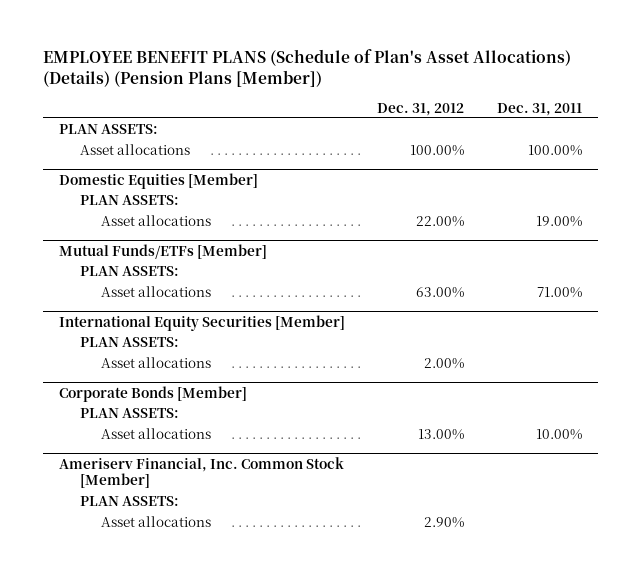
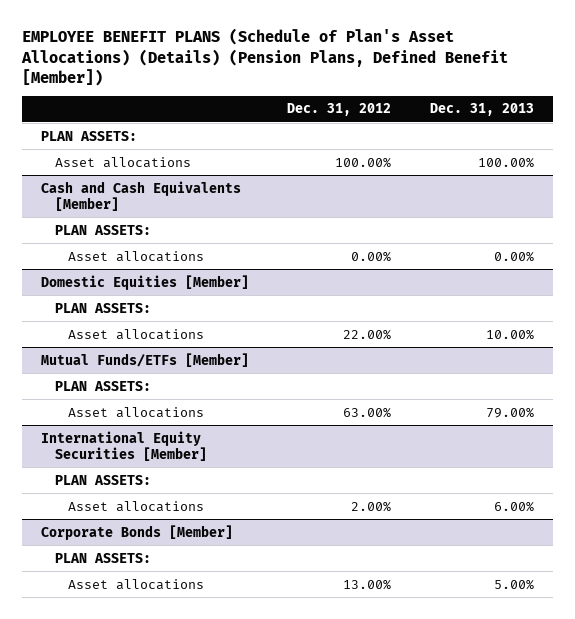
- EMPLOYEE BENEFIT PLANS (Schedule of Plan's Asset Allocations) (Details) (Pension Plans [Member])
+ EMPLOYEE BENEFIT PLANS (Schedule of Plan's Asset Allocations) (Details) (Pension Plans, Defined Benefit [Member])
- | Dec. 31, 2012 | Dec. 31, 2011
+ | Dec. 31, 2012 | Dec. 31, 2013
+ Cash and Cash Equivalents [Member]
+ PLAN ASSETS:
+ Asset allocations | 0.00% | 0.00%
- Ameriserv Financial, Inc. Common Stock [Member]
- PLAN ASSETS:
- Asset allocations | 2.90% |

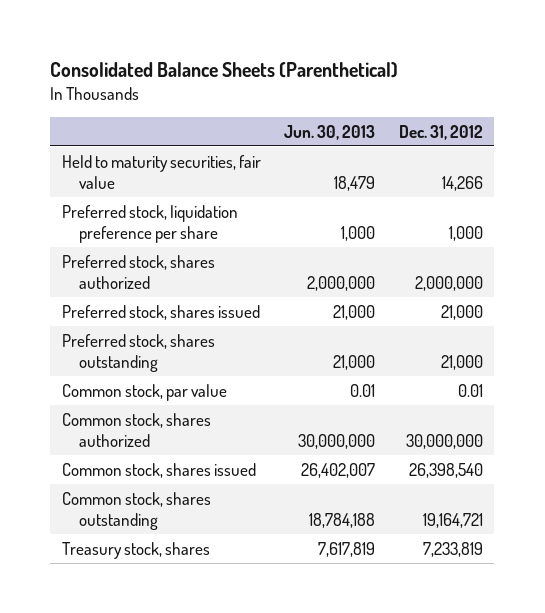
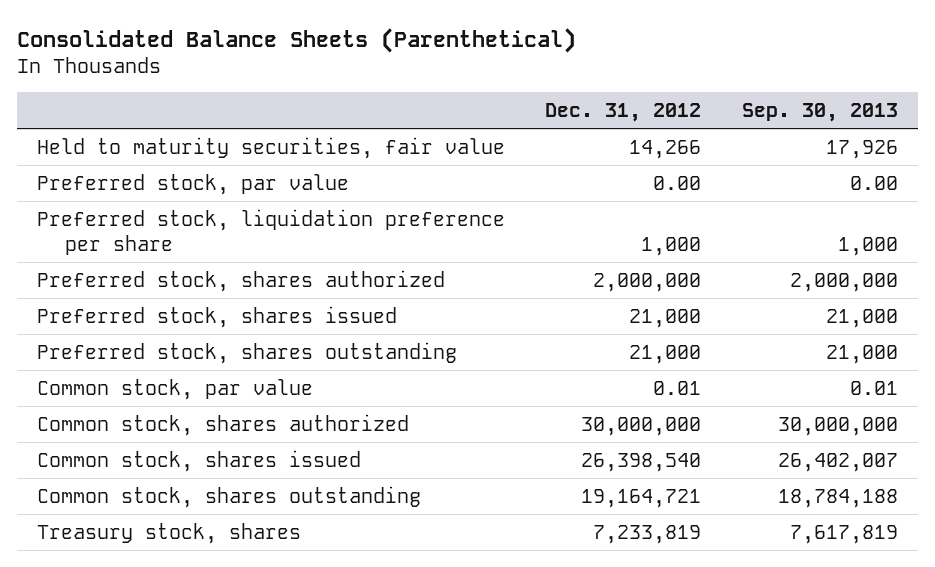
- | Jun. 30, 2013 | Dec. 31, 2012
+ | Dec. 31, 2012 | Sep. 30, 2013
+ Preferred stock, par value | 0.00 | 0.00

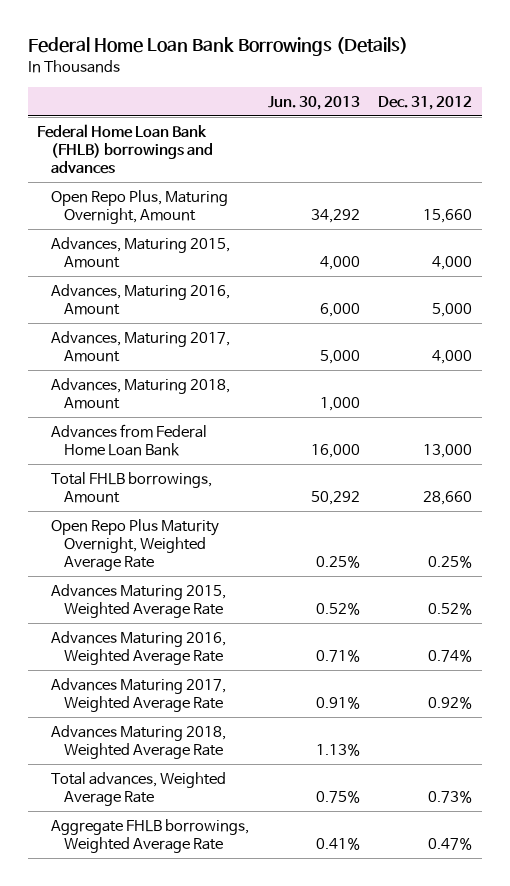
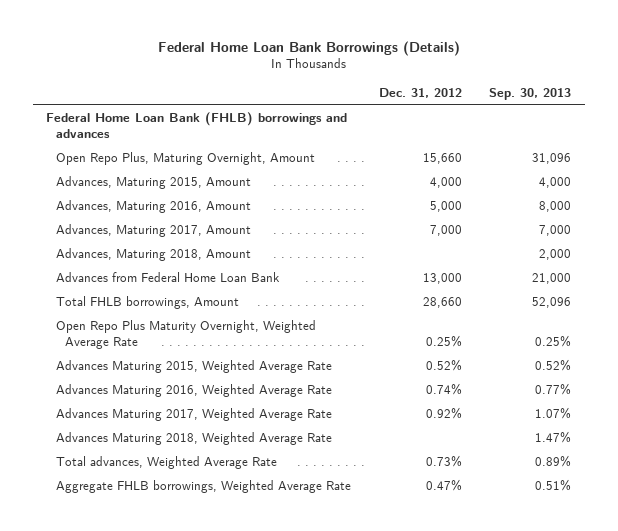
- | Jun. 30, 2013 | Dec. 31, 2012
+ | Dec. 31, 2012 | Sep. 30, 2013
- Advances, Maturing 2017, Amount | 5,000 | 4,000
+ Advances, Maturing 2017, Amount | 7,000 | 7,000

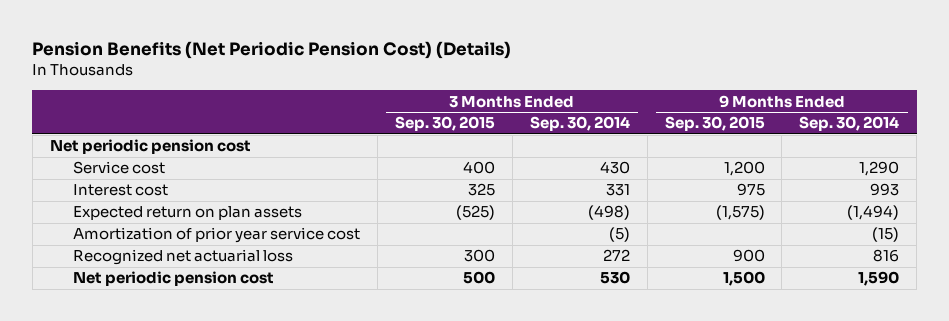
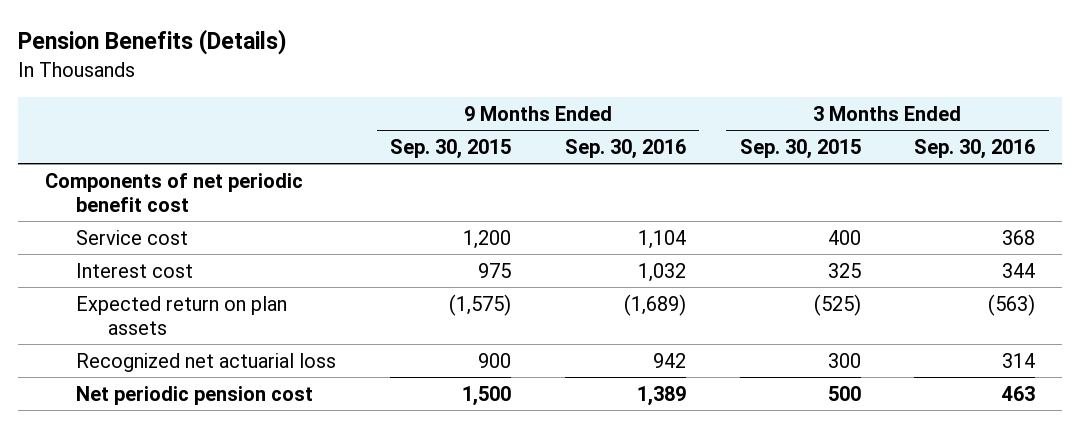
- Pension Benefits (Net Periodic Pension Cost) (Details)
+ Pension Benefits (Details)
- | 3 Months Ended Sep. 30, 2015 | 3 Months Ended Sep. 30, 2014 | 9 Months Ended Sep. 30, 2015 | 9 Months Ended Sep. 30, 2014
+ | 9 Months Ended Sep. 30, 2015 | 9 Months Ended Sep. 30, 2016 | 3 Months Ended Sep. 30, 2015 | 3 Months Ended Sep. 30, 2016
- Net periodic pension cost
+ Components of net periodic benefit cost
- Amortization of prior year service cost | | (5) | | (15)

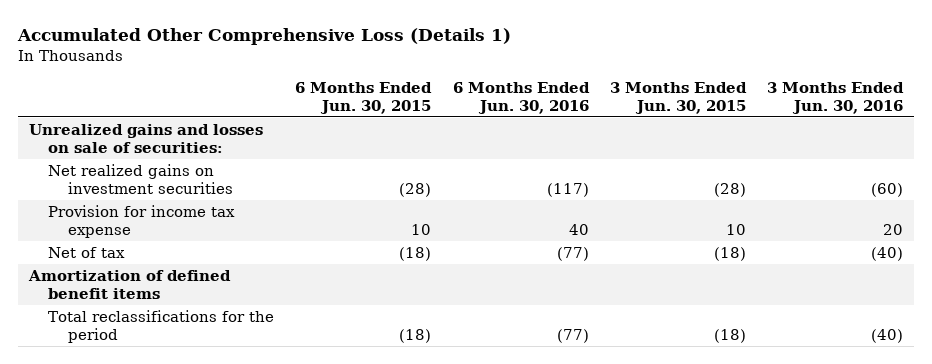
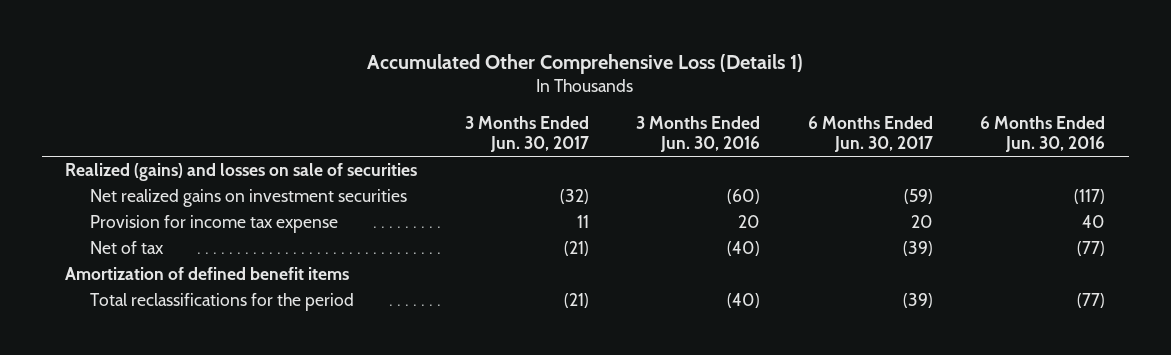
- | 6 Months Ended Jun. 30, 2015 | 6 Months Ended Jun. 30, 2016 | 3 Months Ended Jun. 30, 2015 | 3 Months Ended Jun. 30, 2016
+ | 3 Months Ended Jun. 30, 2017 | 3 Months Ended Jun. 30, 2016 | 6 Months Ended Jun. 30, 2017 | 6 Months Ended Jun. 30, 2016
- Unrealized gains and losses on sale of securities:
+ Realized (gains) and losses on sale of securities

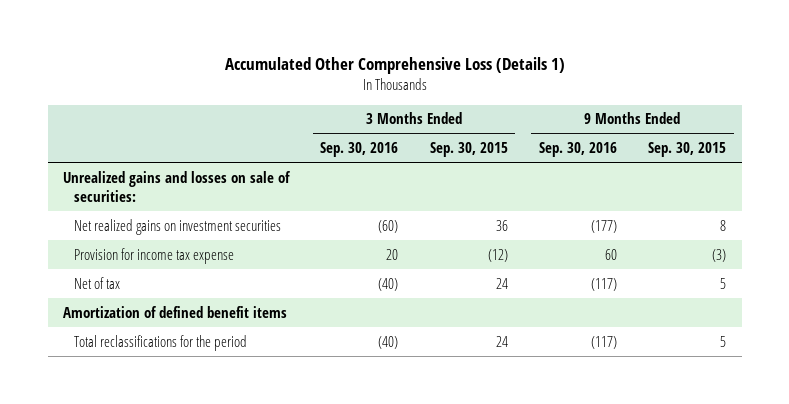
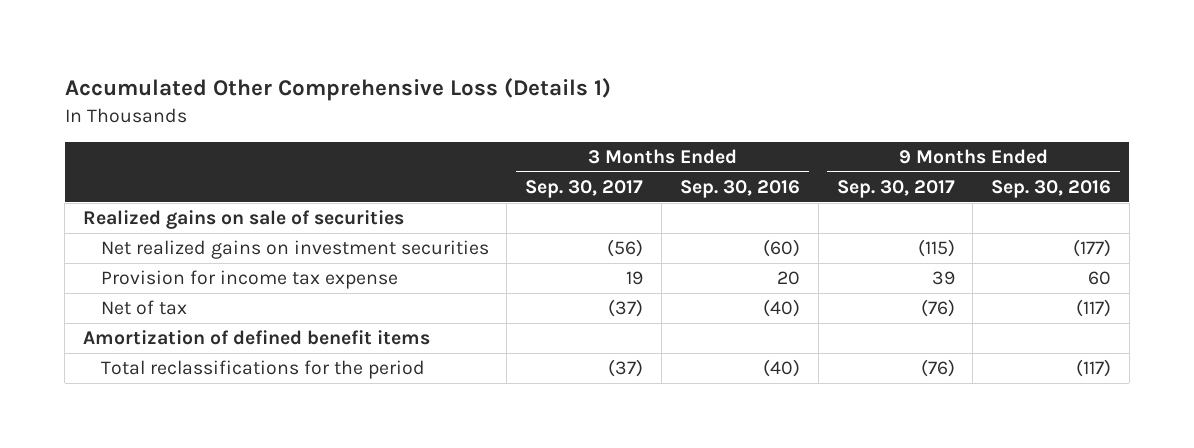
- | 3 Months Ended Sep. 30, 2016 | 3 Months Ended Sep. 30, 2015 | 9 Months Ended Sep. 30, 2016 | 9 Months Ended Sep. 30, 2015
+ | 3 Months Ended Sep. 30, 2017 | 3 Months Ended Sep. 30, 2016 | 9 Months Ended Sep. 30, 2017 | 9 Months Ended Sep. 30, 2016
- Unrealized gains and losses on sale of securities:
+ Realized gains on sale of securities

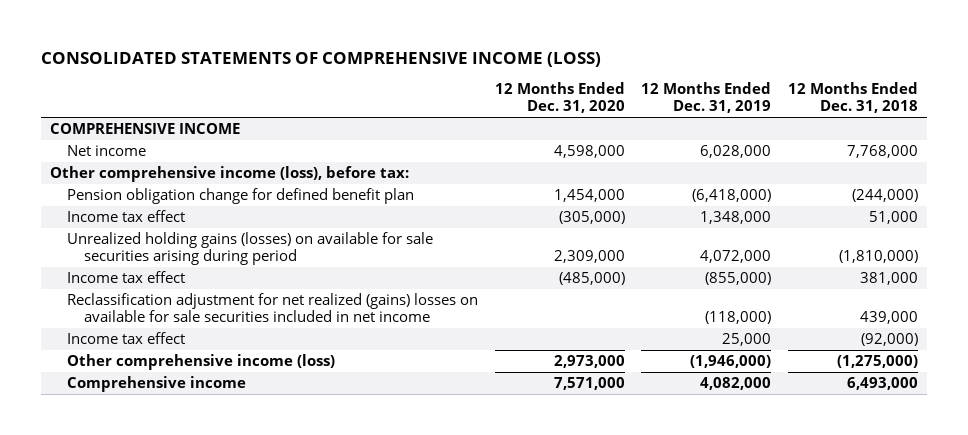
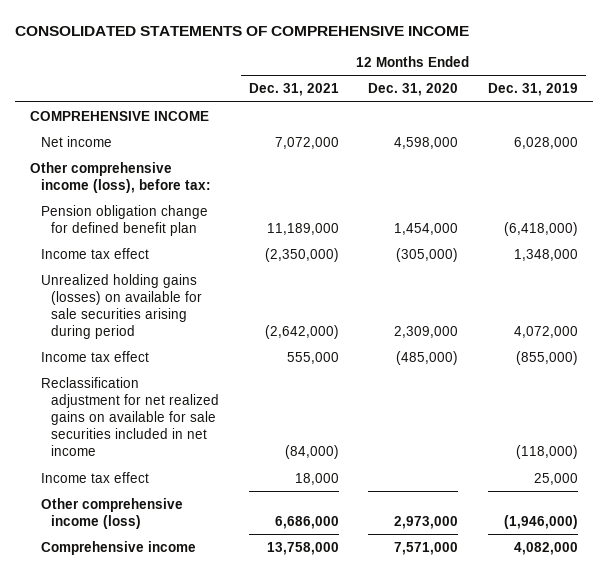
- CONSOLIDATED STATEMENTS OF COMPREHENSIVE INCOME (LOSS)
+ CONSOLIDATED STATEMENTS OF COMPREHENSIVE INCOME
- | 12 Months Ended Dec. 31, 2020 | 12 Months Ended Dec. 31, 2019 | 12 Months Ended Dec. 31, 2018
+ | 12 Months Ended Dec. 31, 2021 | 12 Months Ended Dec. 31, 2020 | 12 Months Ended Dec. 31, 2019
- Reclassification adjustment for net realized (gains) losses on available for sale securities included in net income | | (118,000) | 439,000
+ Reclassification adjustment for net realized gains on available for sale securities included in net income | (84,000) | | (118,000)

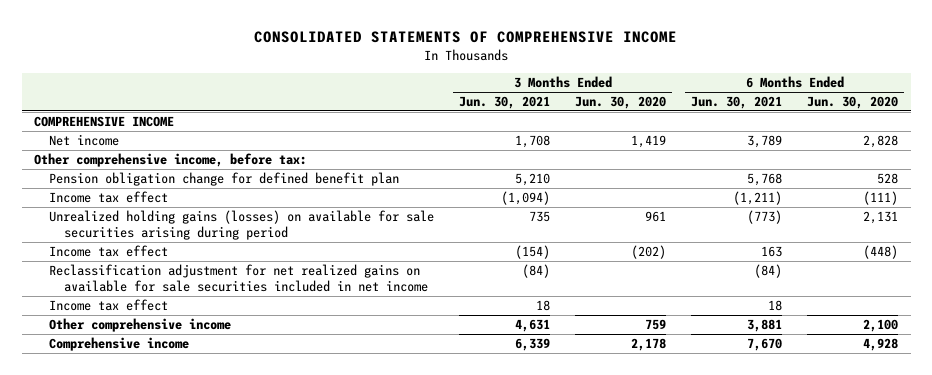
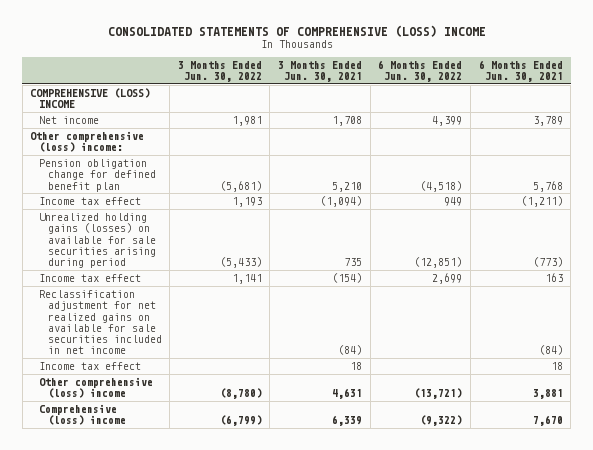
- CONSOLIDATED STATEMENTS OF COMPREHENSIVE INCOME
+ CONSOLIDATED STATEMENTS OF COMPREHENSIVE (LOSS) INCOME
- | 3 Months Ended Jun. 30, 2021 | 3 Months Ended Jun. 30, 2020 | 6 Months Ended Jun. 30, 2021 | 6 Months Ended Jun. 30, 2020
+ | 3 Months Ended Jun. 30, 2022 | 3 Months Ended Jun. 30, 2021 | 6 Months Ended Jun. 30, 2022 | 6 Months Ended Jun. 30, 2021
- COMPREHENSIVE INCOME
+ COMPREHENSIVE (LOSS) INCOME
- Other comprehensive income, before tax:
+ Other comprehensive (loss) income:
- Other comprehensive income | 4,631 | 759 | 3,881 | 2,100
- Comprehensive income | 6,339 | 2,178 | 7,670 | 4,928
+ Other comprehensive (loss) income | (8,780) | 4,631 | (13,721) | 3,881
+ Comprehensive (loss) income | (6,799) | 6,339 | (9,322) | 7,670

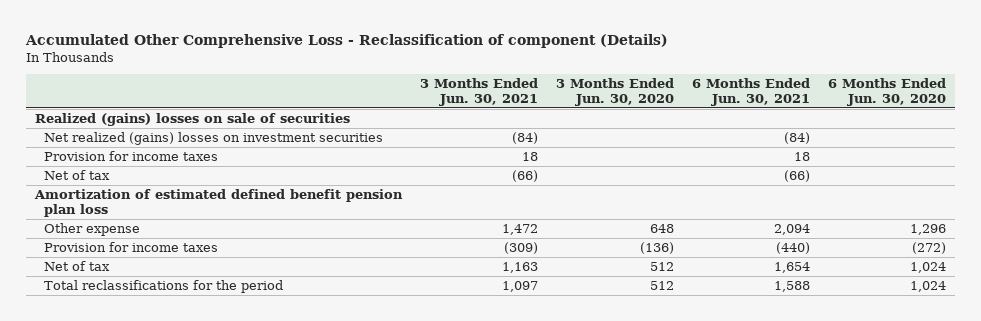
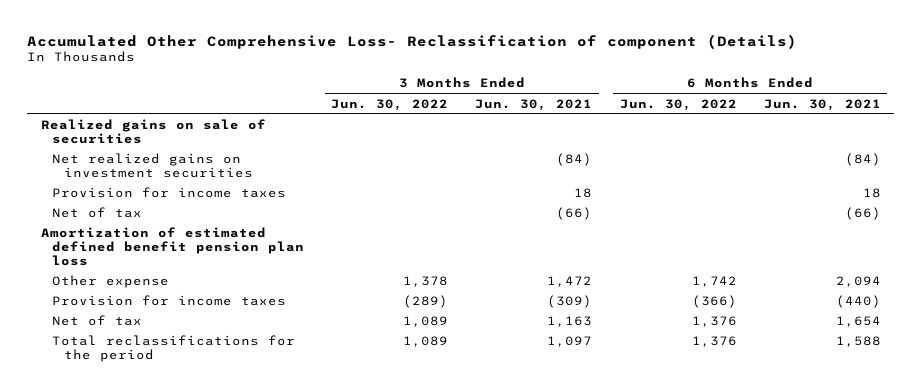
- Accumulated Other Comprehensive Loss - Reclassification of component (Details)
+ Accumulated Other Comprehensive Loss- Reclassification of component (Details)
- | 3 Months Ended Jun. 30, 2021 | 3 Months Ended Jun. 30, 2020 | 6 Months Ended Jun. 30, 2021 | 6 Months Ended Jun. 30, 2020
+ | 3 Months Ended Jun. 30, 2022 | 3 Months Ended Jun. 30, 2021 | 6 Months Ended Jun. 30, 2022 | 6 Months Ended Jun. 30, 2021
- Realized (gains) losses on sale of securities
- Net realized (gains) losses on investment securities | (84) | | (84) |
+ Realized gains on sale of securities
+ Net realized gains on investment securities | | (84) | | (84)

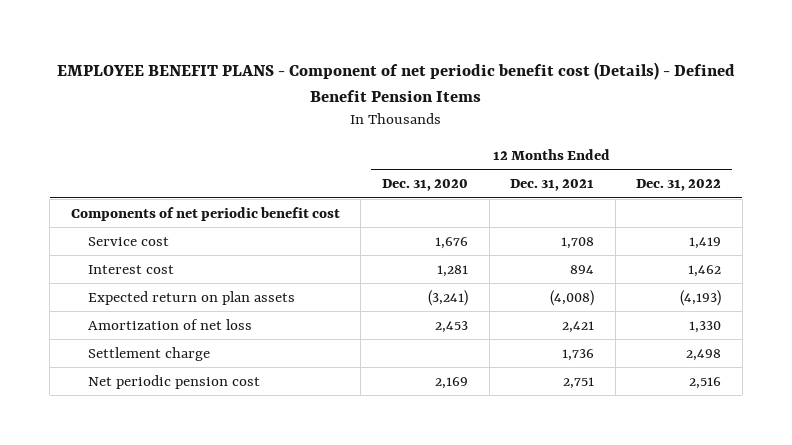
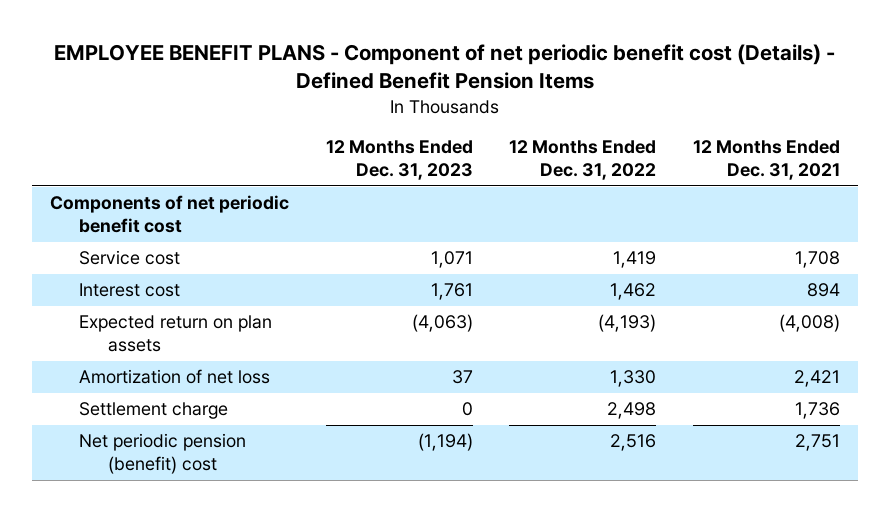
- | 12 Months Ended Dec. 31, 2020 | 12 Months Ended Dec. 31, 2021 | 12 Months Ended Dec. 31, 2022
+ | 12 Months Ended Dec. 31, 2023 | 12 Months Ended Dec. 31, 2022 | 12 Months Ended Dec. 31, 2021
- Net periodic pension cost | 2,169 | 2,751 | 2,516
+ Net periodic pension (benefit) cost | (1,194) | 2,516 | 2,751

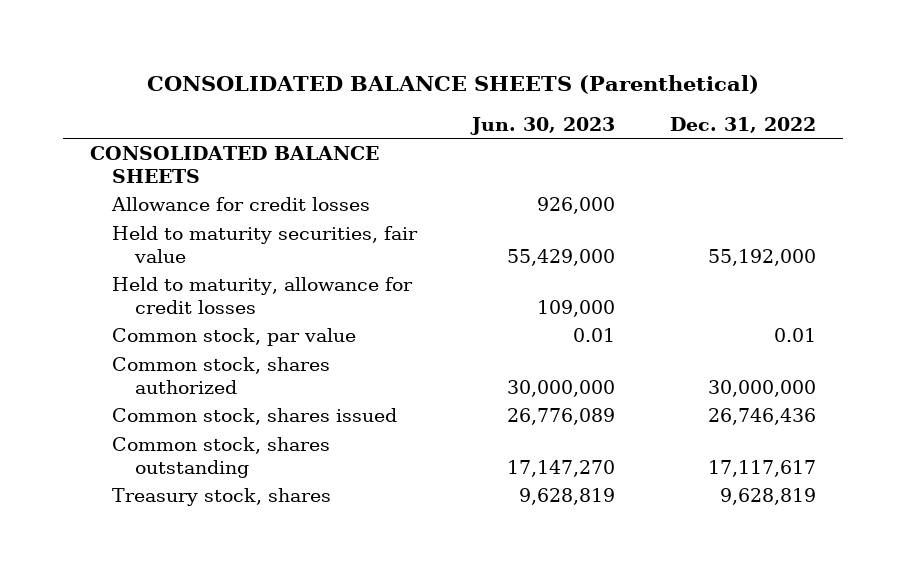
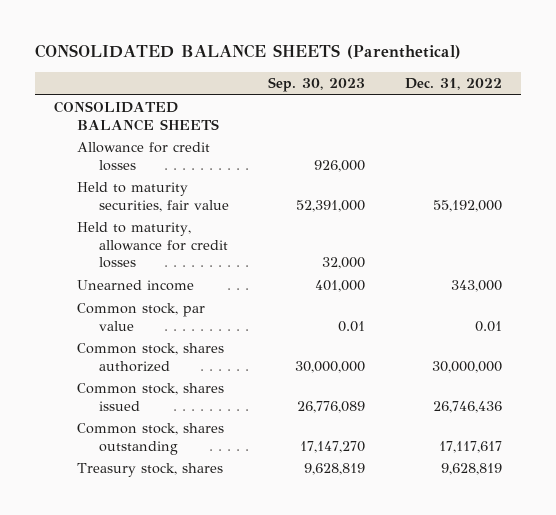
- | Jun. 30, 2023 | Dec. 31, 2022
+ | Sep. 30, 2023 | Dec. 31, 2022
+ Unearned income | 401,000 | 343,000

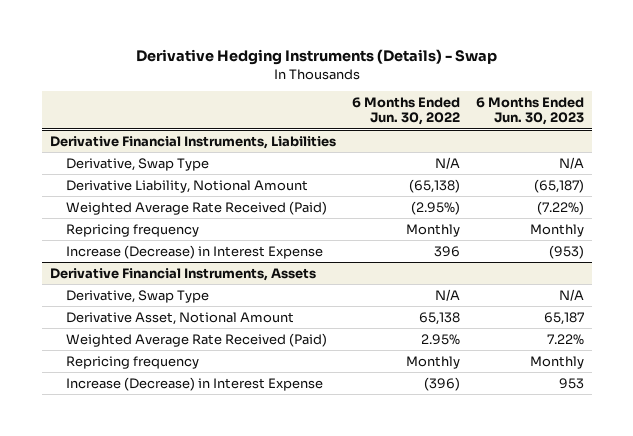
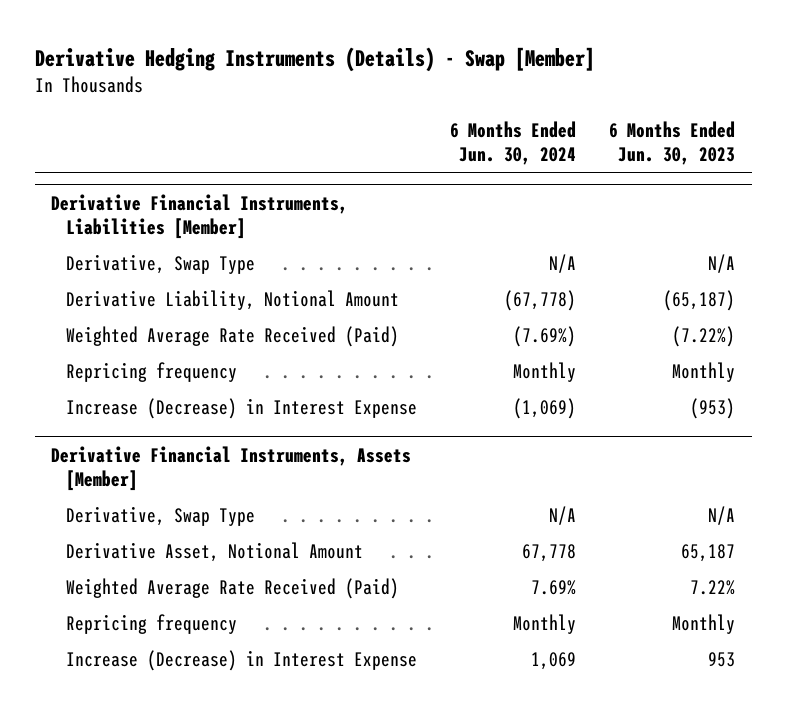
- Derivative Hedging Instruments (Details) - Swap
+ Derivative Hedging Instruments (Details) - Swap [Member]
- | 6 Months Ended Jun. 30, 2022 | 6 Months Ended Jun. 30, 2023
+ | 6 Months Ended Jun. 30, 2024 | 6 Months Ended Jun. 30, 2023
- Derivative Financial Instruments, Liabilities
+ Derivative Financial Instruments, Liabilities [Member]
- Derivative Financial Instruments, Assets
+ Derivative Financial Instruments, Assets [Member]

